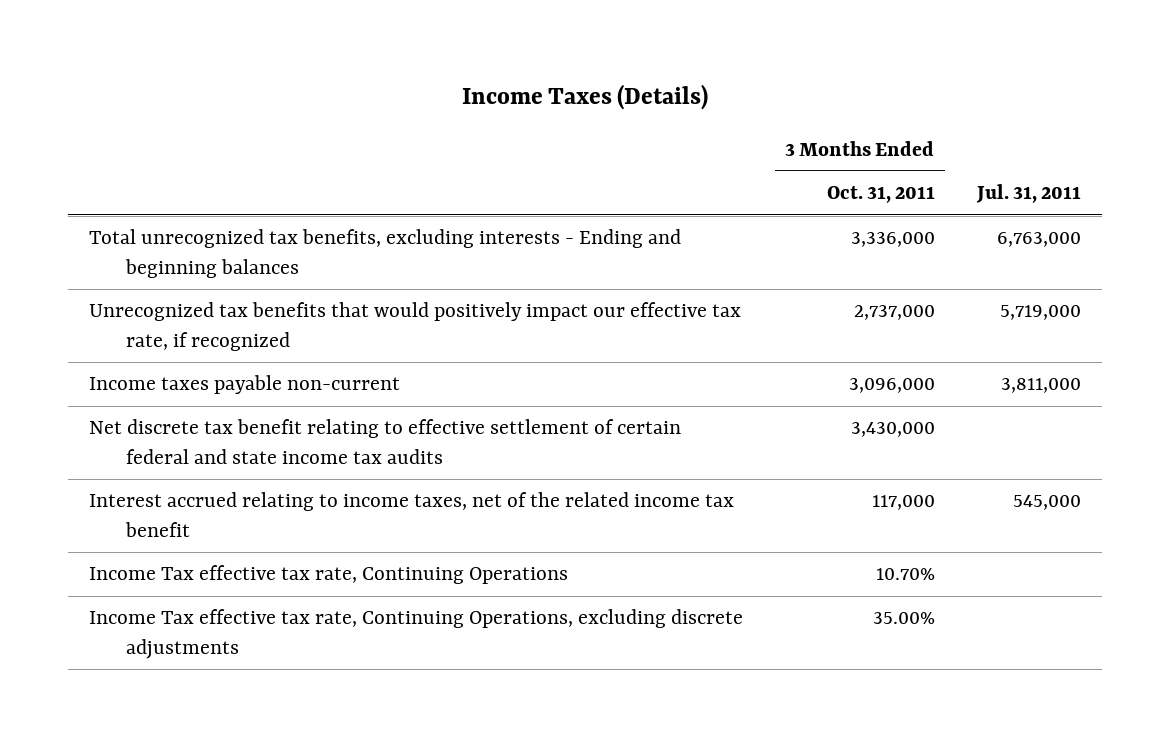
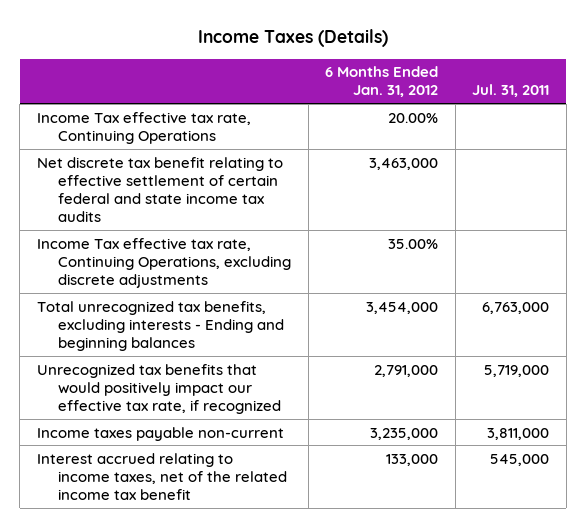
- | 3 Months Ended Oct. 31, 2011 | Jul. 31, 2011
+ | 6 Months Ended Jan. 31, 2012 | Jul. 31, 2011
moved up: Income Tax effective tax rate, Continuing Operations | 20.00% |
moved up: Net discrete tax benefit relating to effective settlement of certain federal and state income tax audits | 3,463,000 |
moved up: Income Tax effective tax rate, Continuing Operations, excluding discrete adjustments | 35.00% |

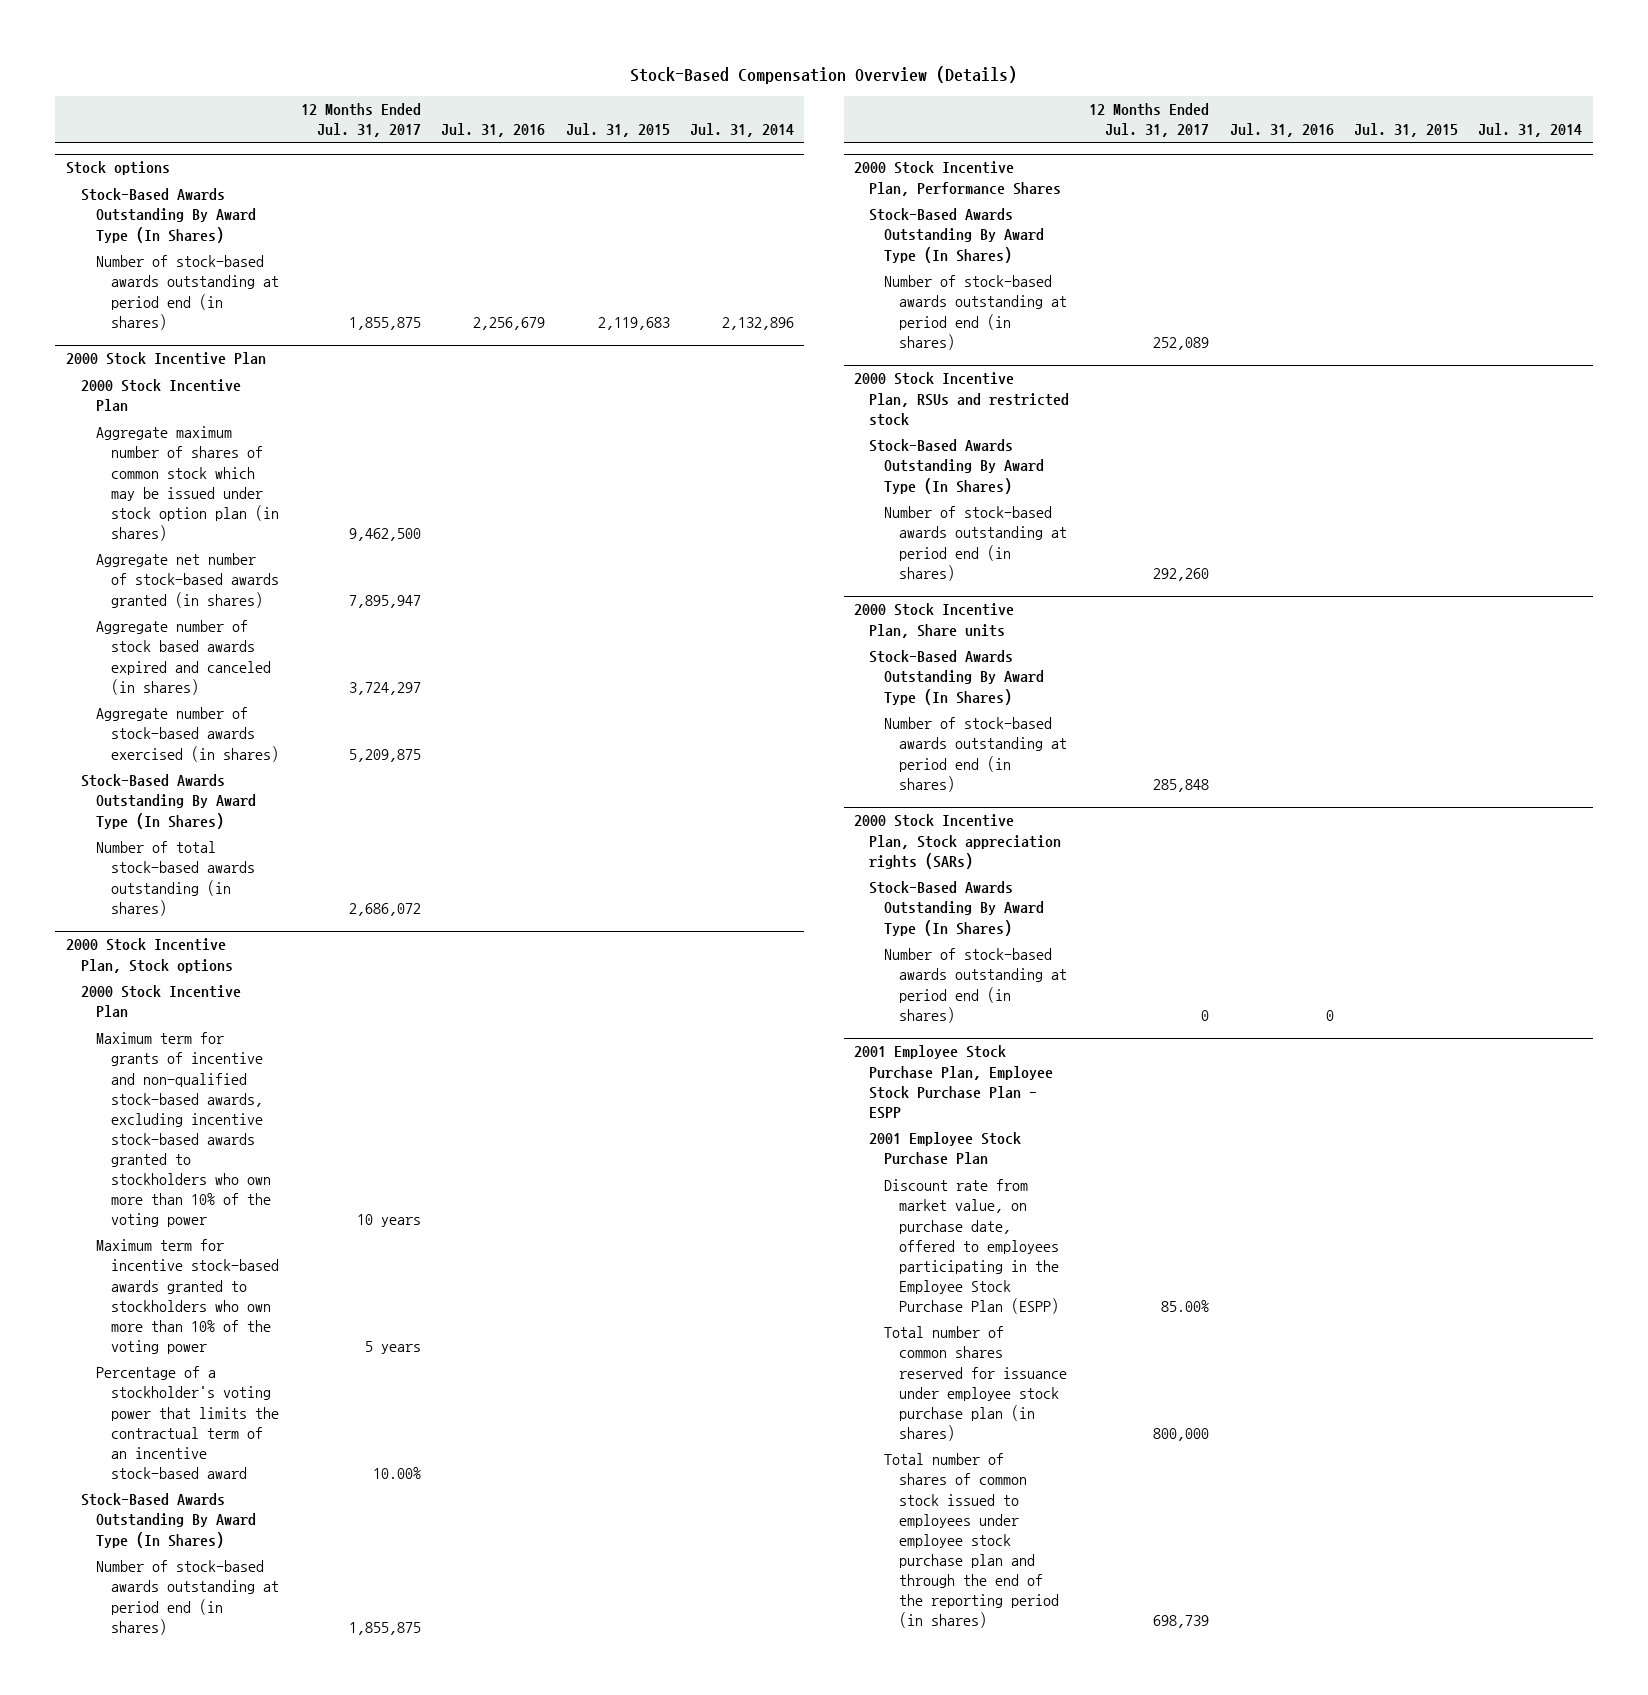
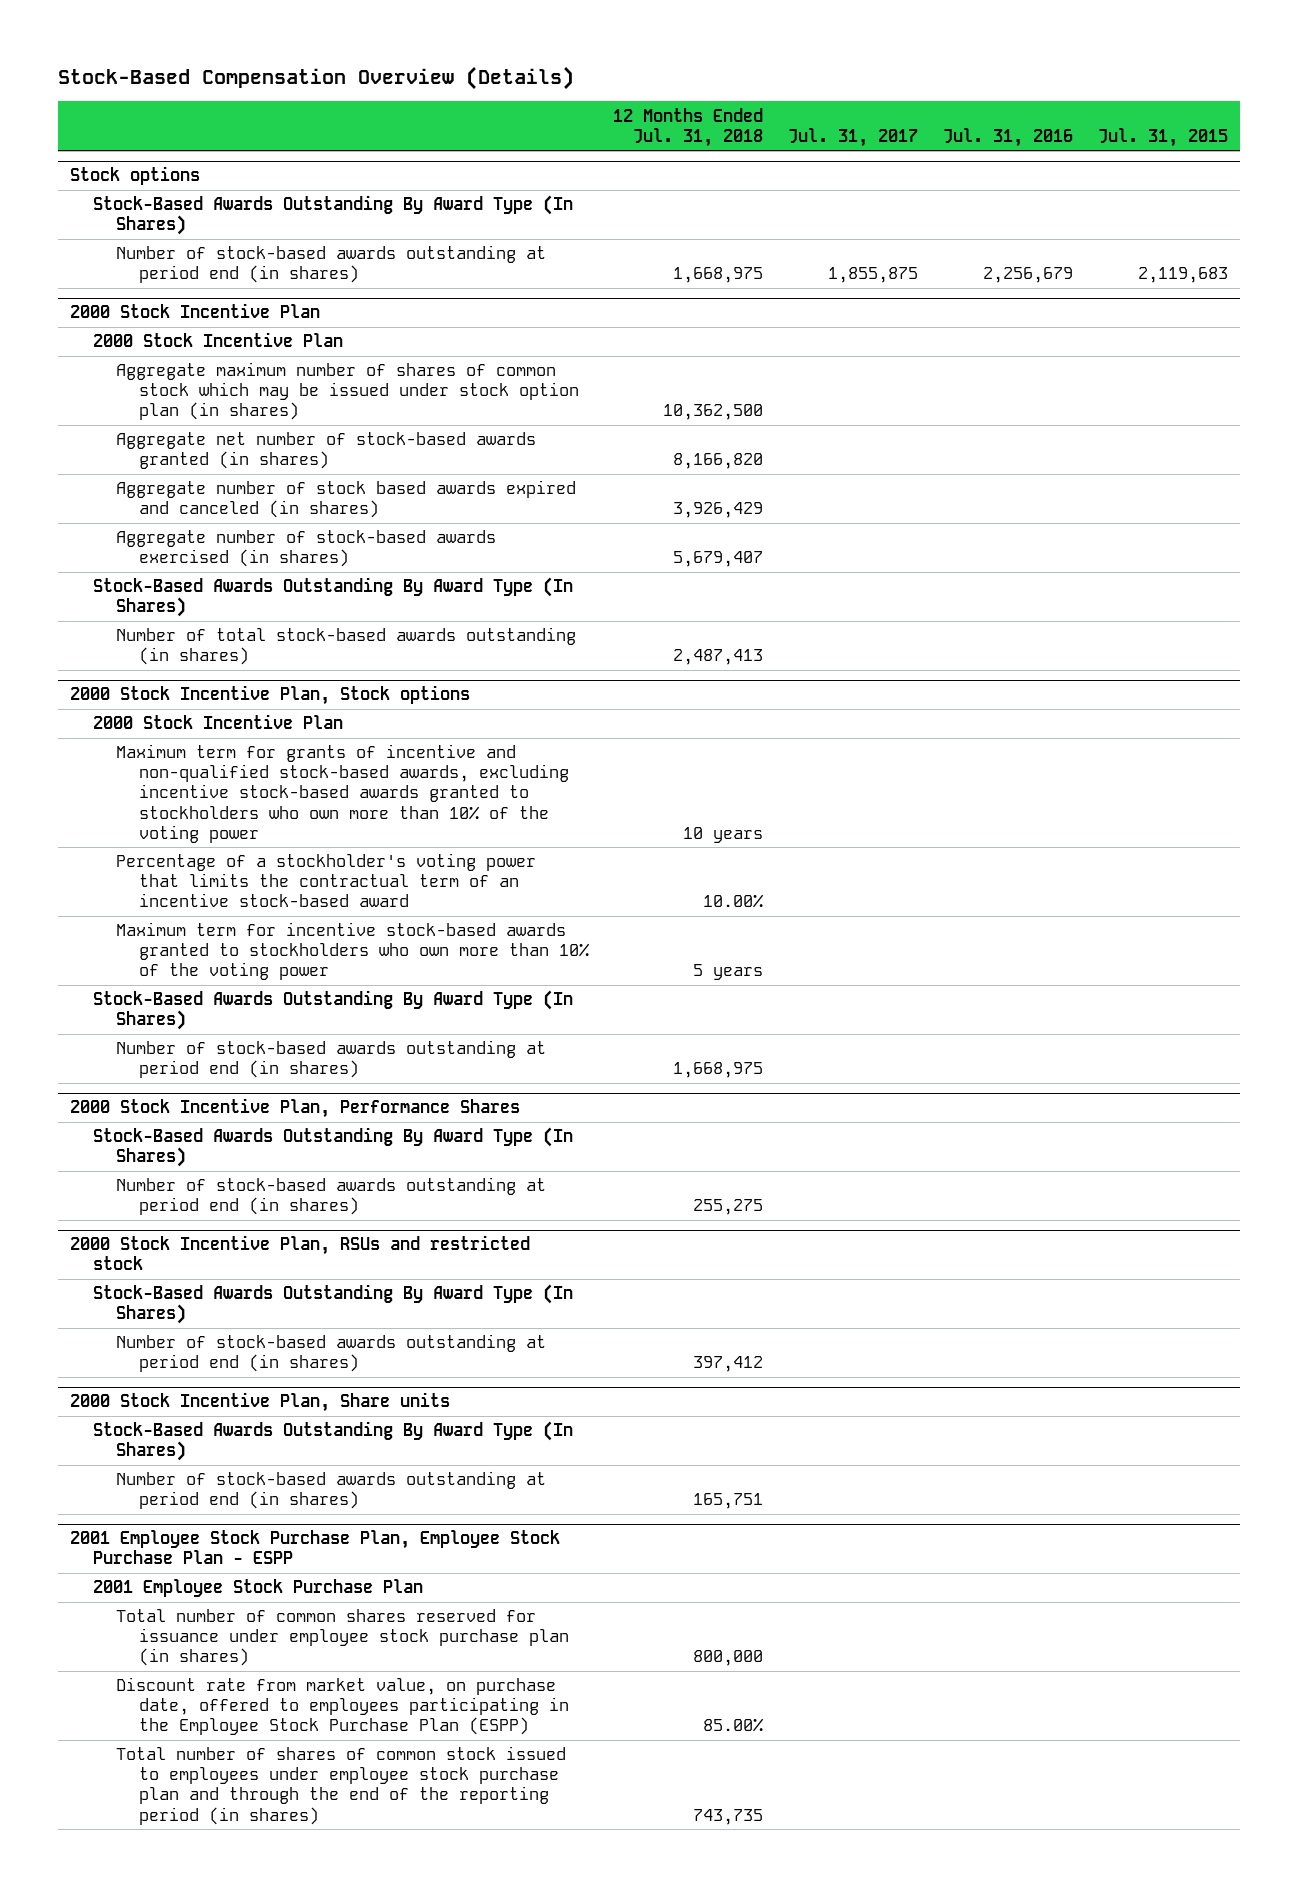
- | 12 Months Ended Jul. 31, 2017 | Jul. 31, 2016 | Jul. 31, 2015 | Jul. 31, 2014
+ | 12 Months Ended Jul. 31, 2018 | Jul. 31, 2017 | Jul. 31, 2016 | Jul. 31, 2015
@ 2000 Stock Incentive Plan, Stock options
moved down: Maximum term for incentive stock-based awards granted to stockholders who own more than 10% of the voting power | 5 years | | |
- 2000 Stock Incentive Plan, Stock appreciation rights (SARs)
- Stock-Based Awards Outstanding By Award Type (In Shares)
- Number of stock-based awards outstanding at period end (in shares) | 0 | 0 | |
@ 2001 Employee Stock Purchase Plan, Employee Stock Purchase Plan - ESPP
moved down: Discount rate from market value, on purchase date, offered to employees participating in the Employee Stock Purchase Plan (ESPP) | 85.00% | | |

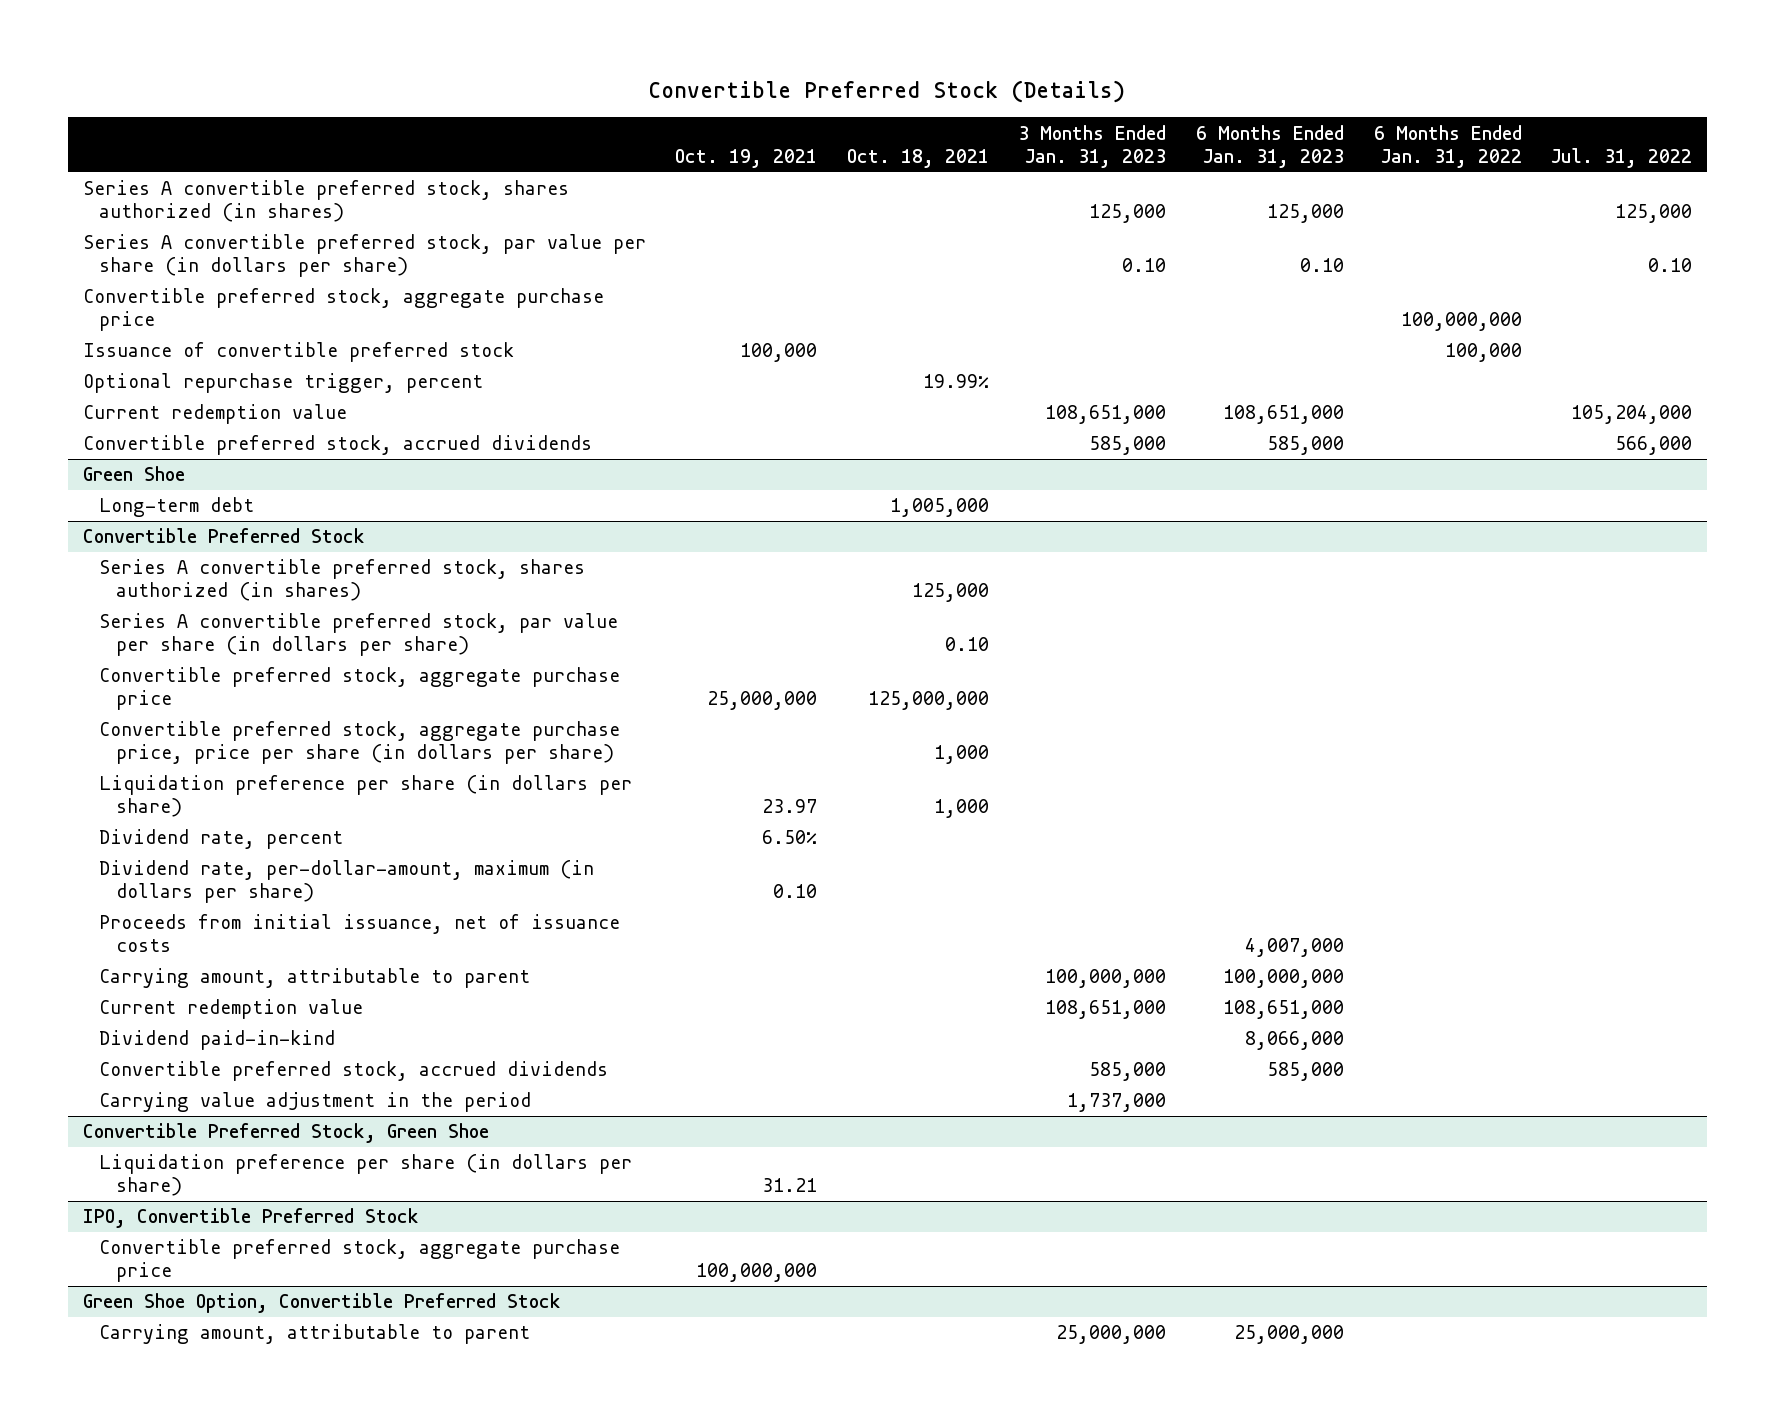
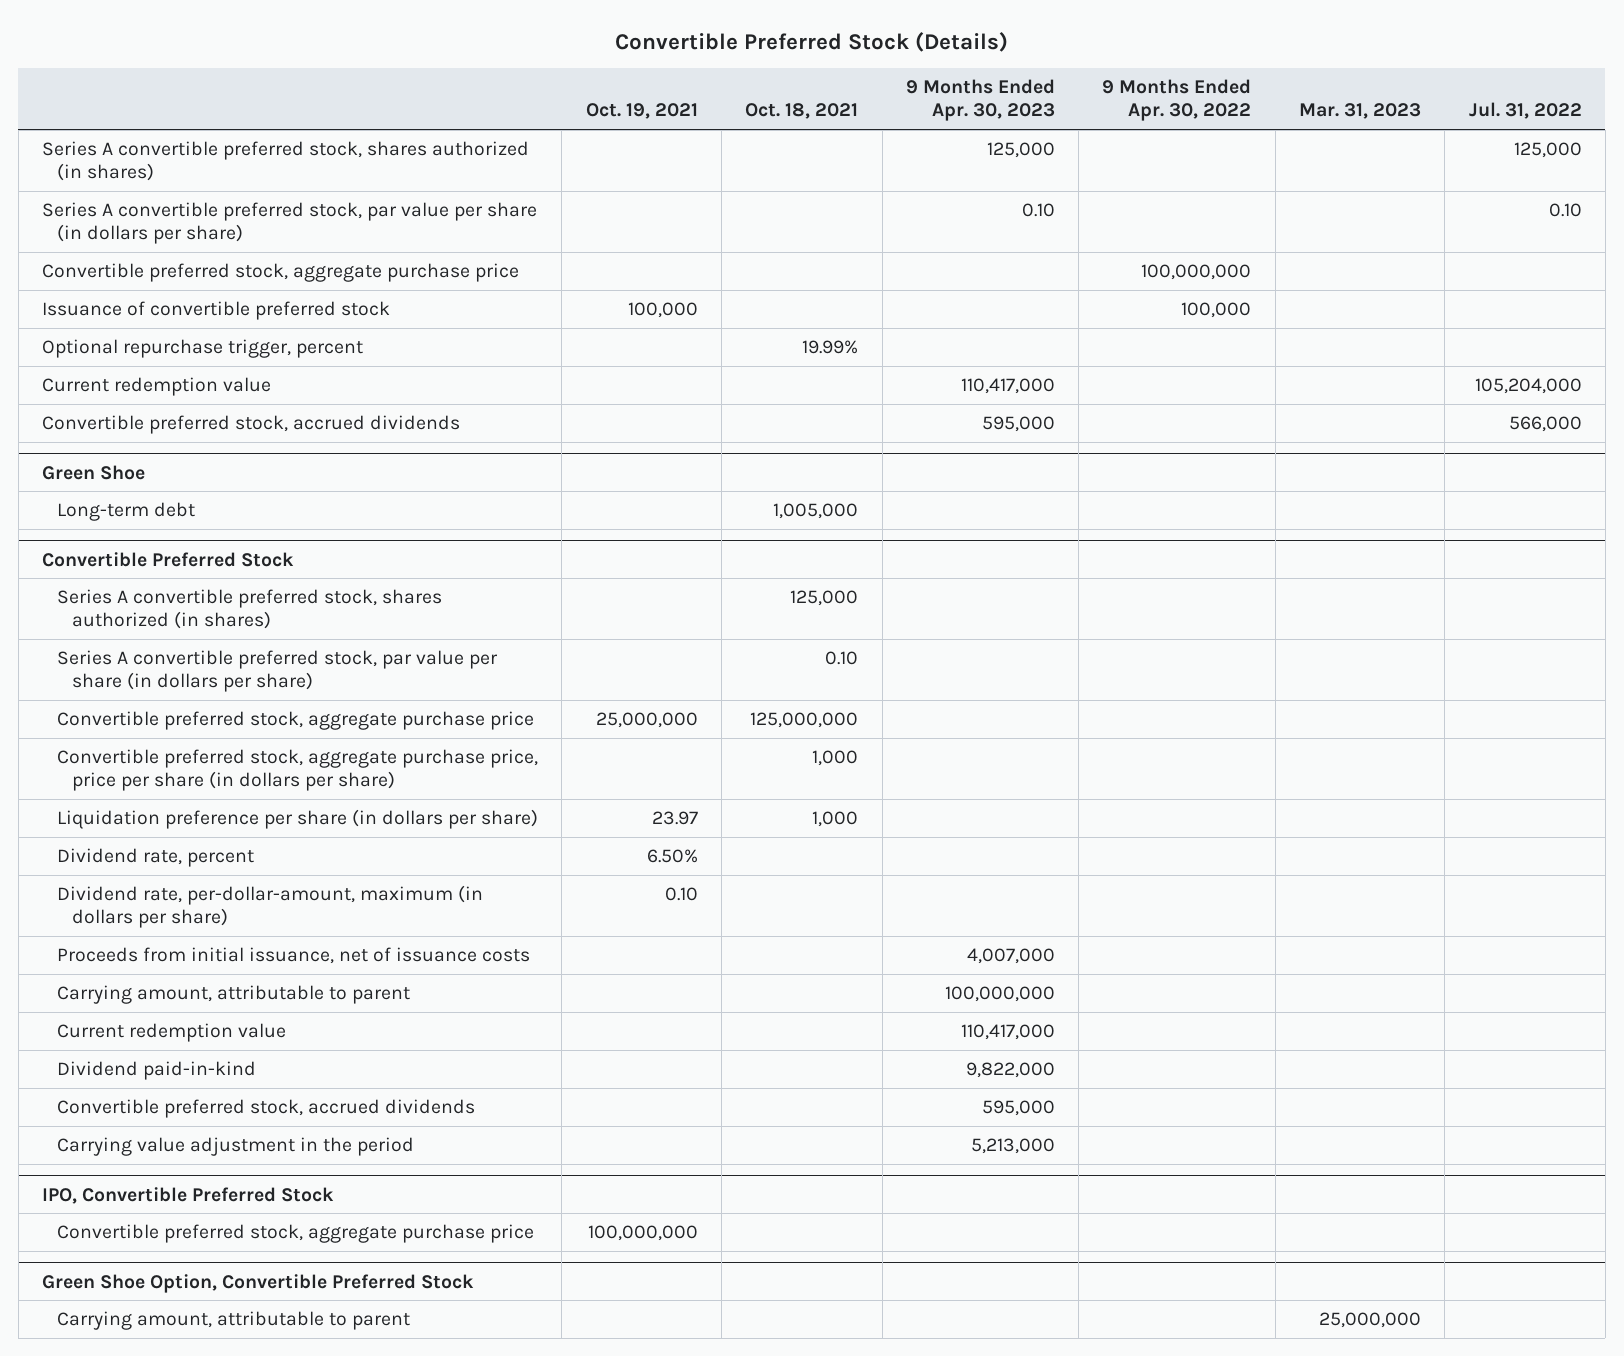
- | Oct. 19, 2021 | Oct. 18, 2021 | 3 Months Ended Jan. 31, 2023 | 6 Months Ended Jan. 31, 2023 | 6 Months Ended Jan. 31, 2022 | Jul. 31, 2022
+ | Oct. 19, 2021 | Oct. 18, 2021 | 9 Months Ended Apr. 30, 2023 | 9 Months Ended Apr. 30, 2022 | Mar. 31, 2023 | Jul. 31, 2022
- Convertible Preferred Stock, Green Shoe
- Liquidation preference per share (in dollars per share) | 31.21 | | | | |

